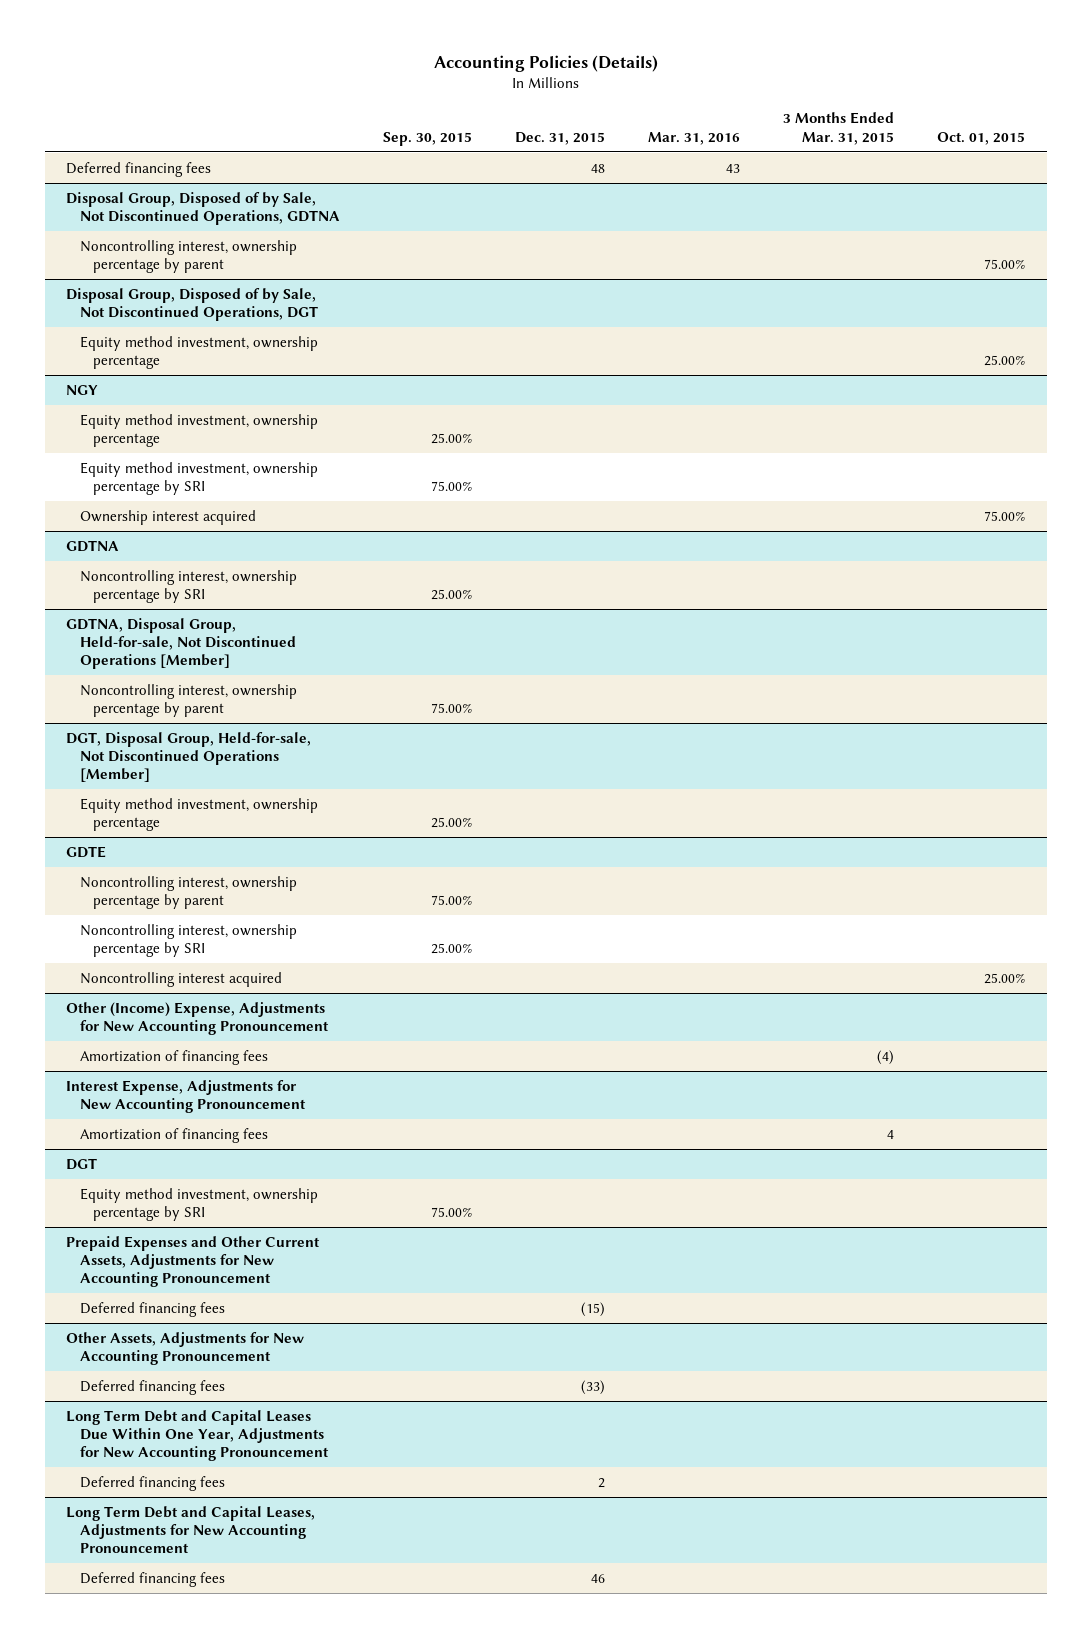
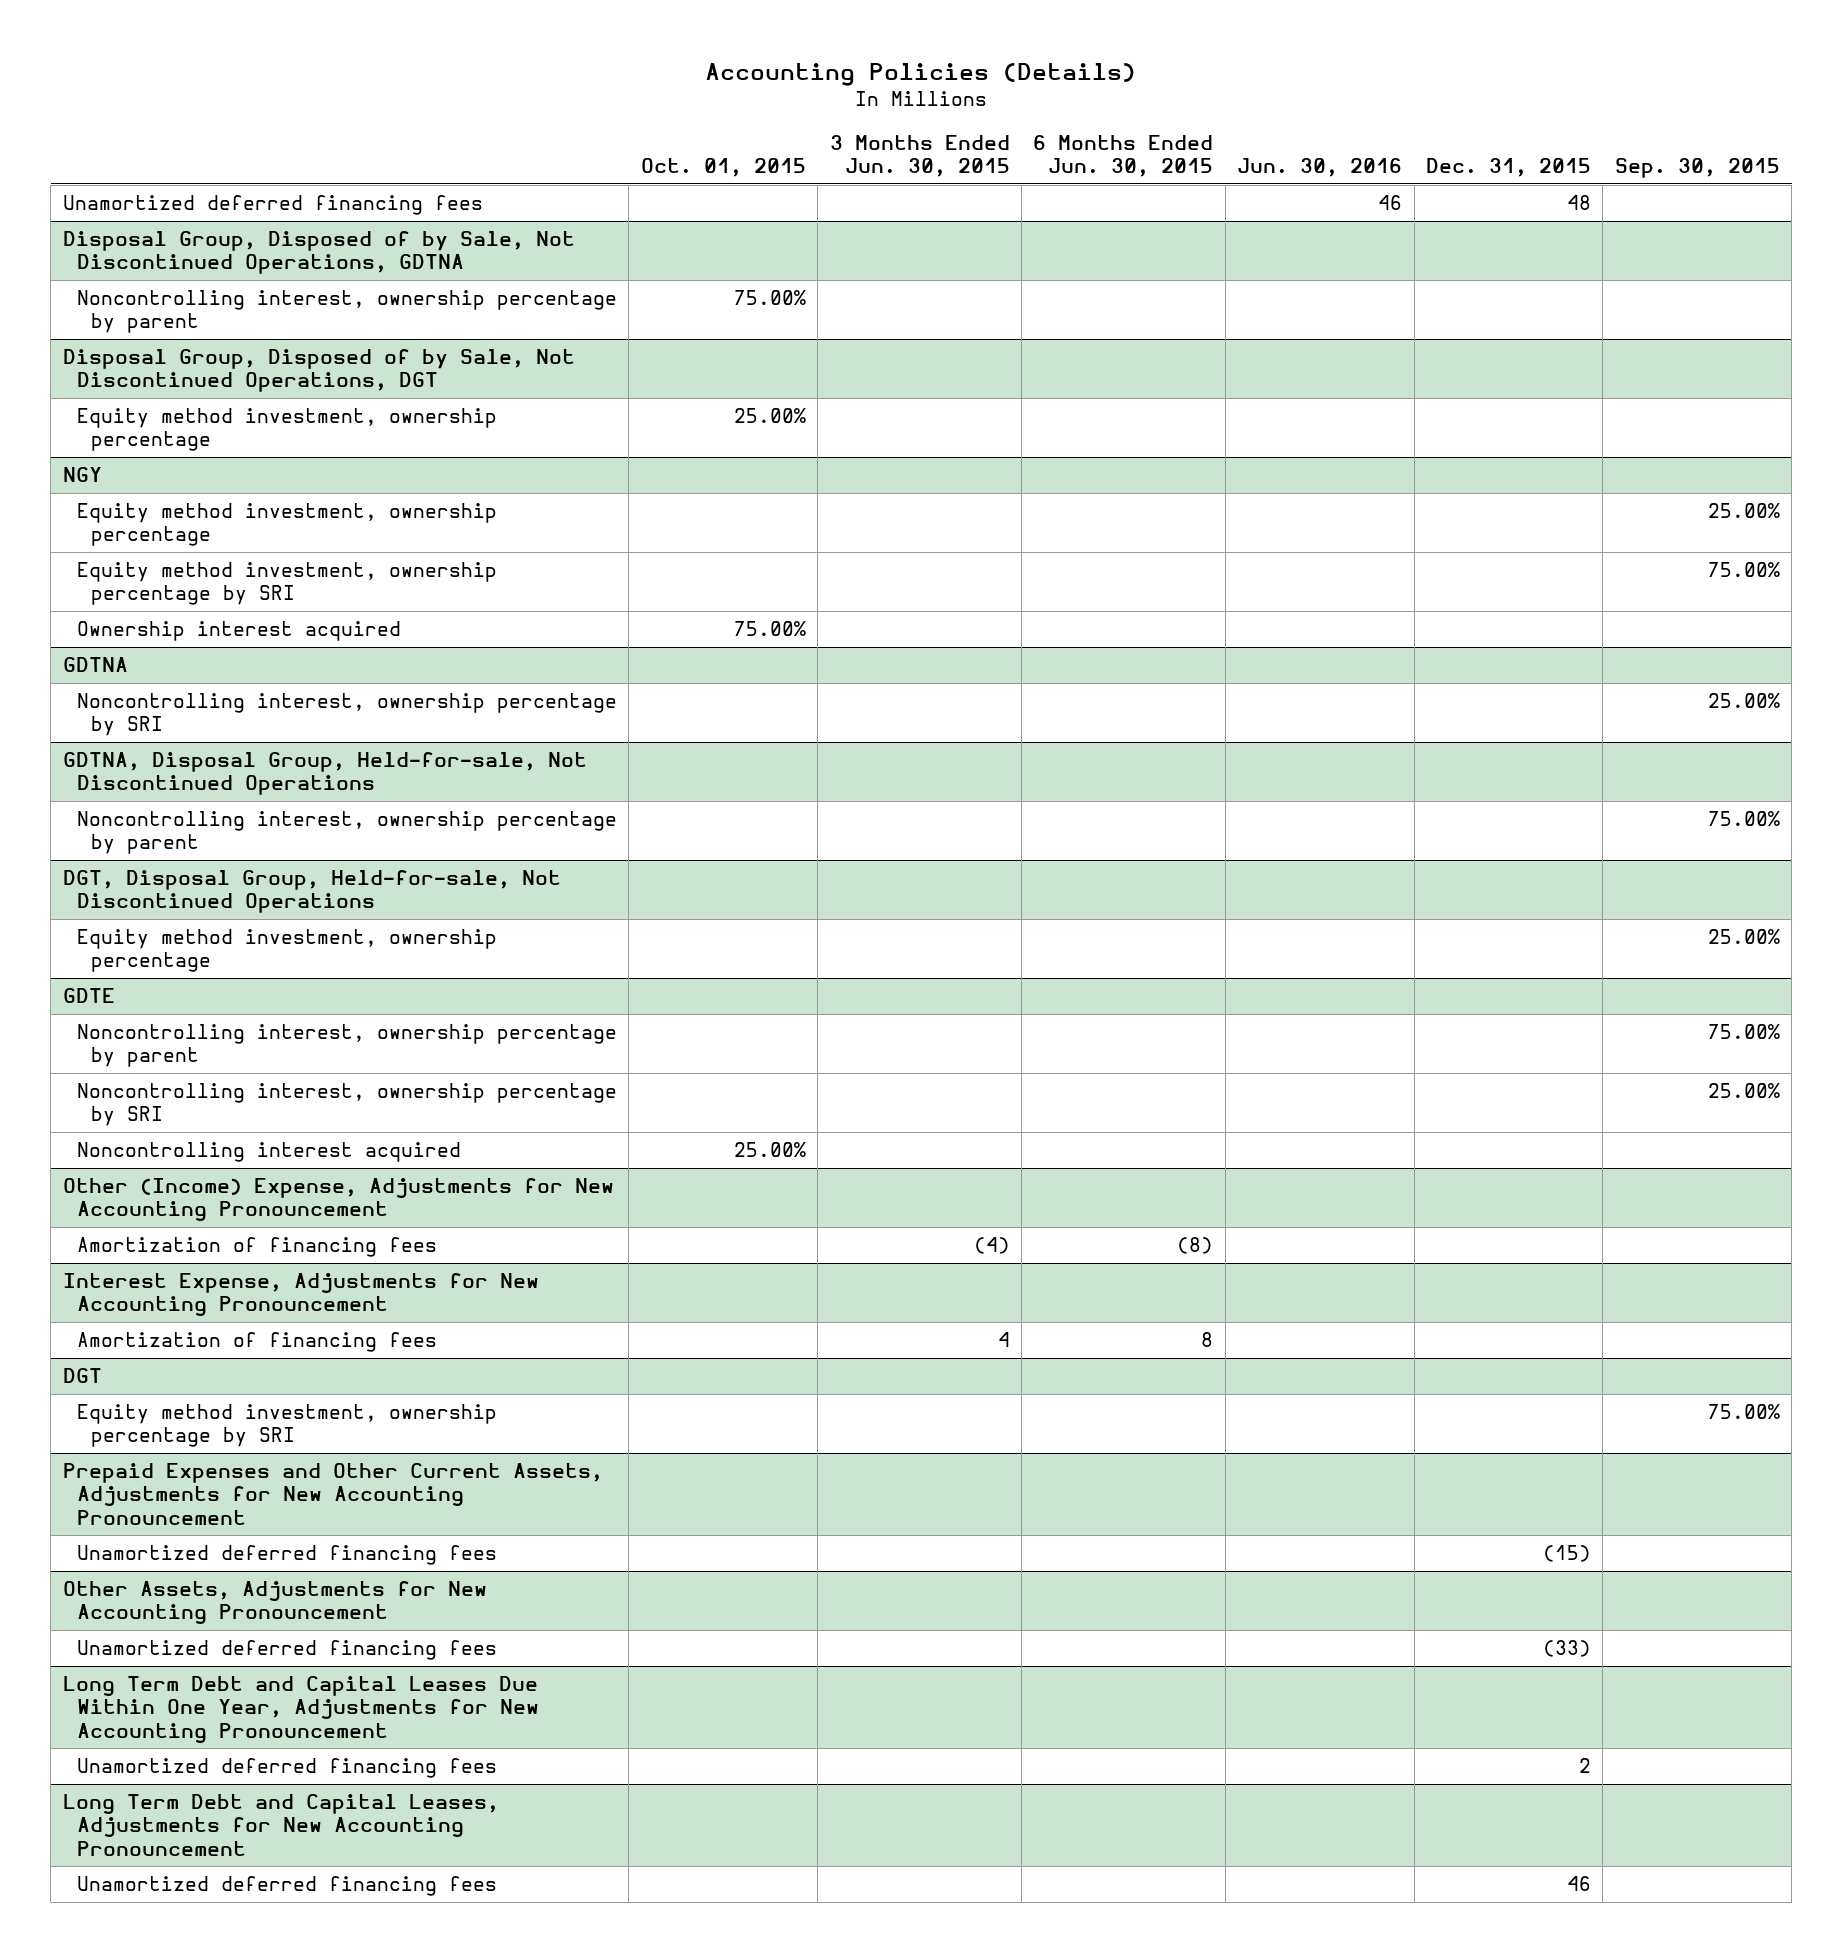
- | Sep. 30, 2015 | Dec. 31, 2015 | Mar. 31, 2016 | 3 Months Ended Mar. 31, 2015 | Oct. 01, 2015
+ | Oct. 01, 2015 | 3 Months Ended Jun. 30, 2015 | 6 Months Ended Jun. 30, 2015 | Jun. 30, 2016 | Dec. 31, 2015 | Sep. 30, 2015
- Deferred financing fees | | 48 | 43 | |
+ Unamortized deferred financing fees | | | | 46 | 48 |
- GDTNA, Disposal Group, Held-for-sale, Not Discontinued Operations [Member]
+ GDTNA, Disposal Group, Held-for-sale, Not Discontinued Operations
- DGT, Disposal Group, Held-for-sale, Not Discontinued Operations [Member]
+ DGT, Disposal Group, Held-for-sale, Not Discontinued Operations
@ Prepaid Expenses and Other Current Assets, Adjustments for New Accounting Pronouncement
- Deferred financing fees | | (15) | | |
+ Unamortized deferred financing fees | | | | | (15) |
@ Other Assets, Adjustments for New Accounting Pronouncement
- Deferred financing fees | | (33) | | |
+ Unamortized deferred financing fees | | | | | (33) |
@ Long Term Debt and Capital Leases Due Within One Year, Adjustments for New Accounting Pronouncement
- Deferred financing fees | | 2 | | |
+ Unamortized deferred financing fees | | | | | 2 |
@ Long Term Debt and Capital Leases, Adjustments for New Accounting Pronouncement
- Deferred financing fees | | 46 | | |
+ Unamortized deferred financing fees | | | | | 46 |

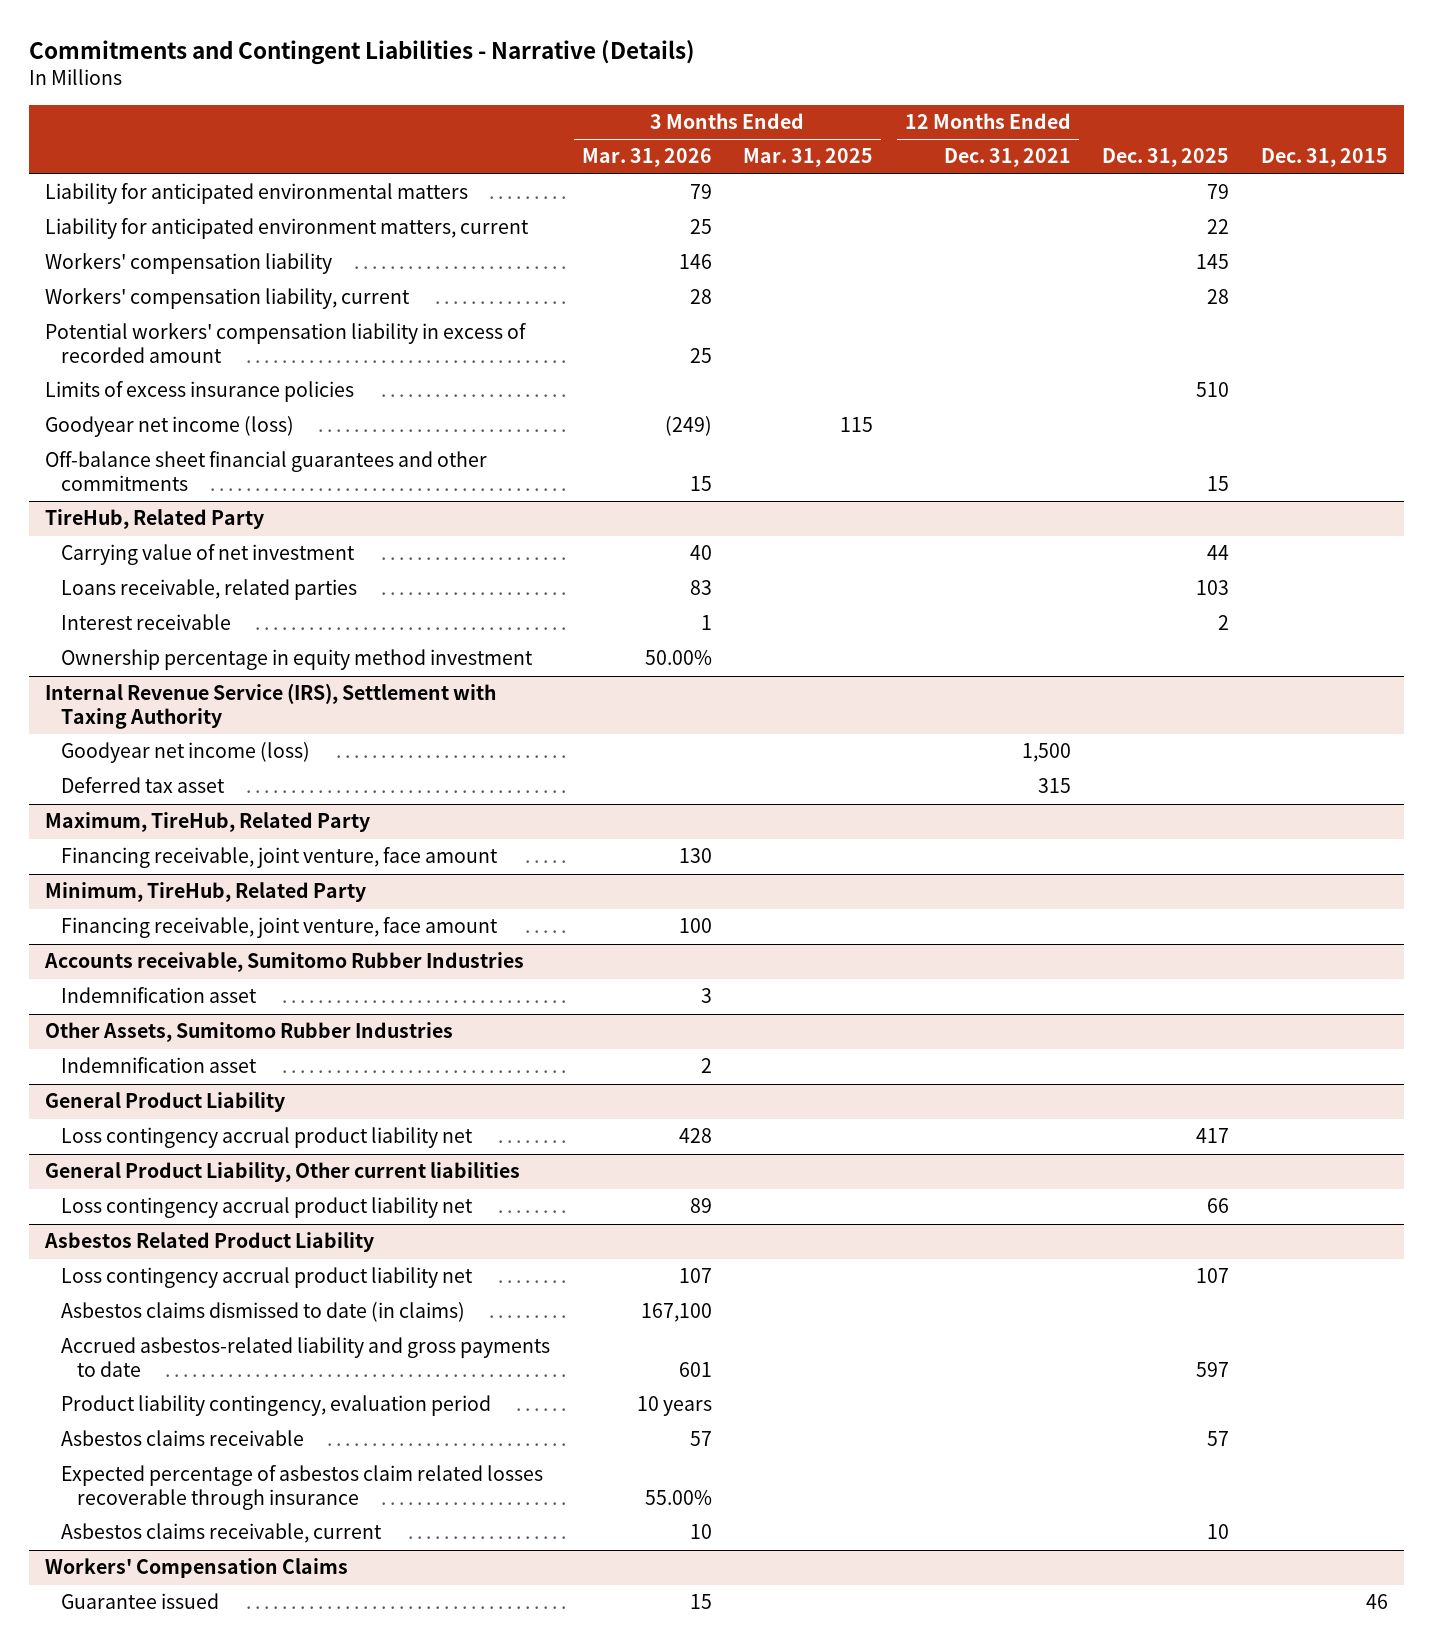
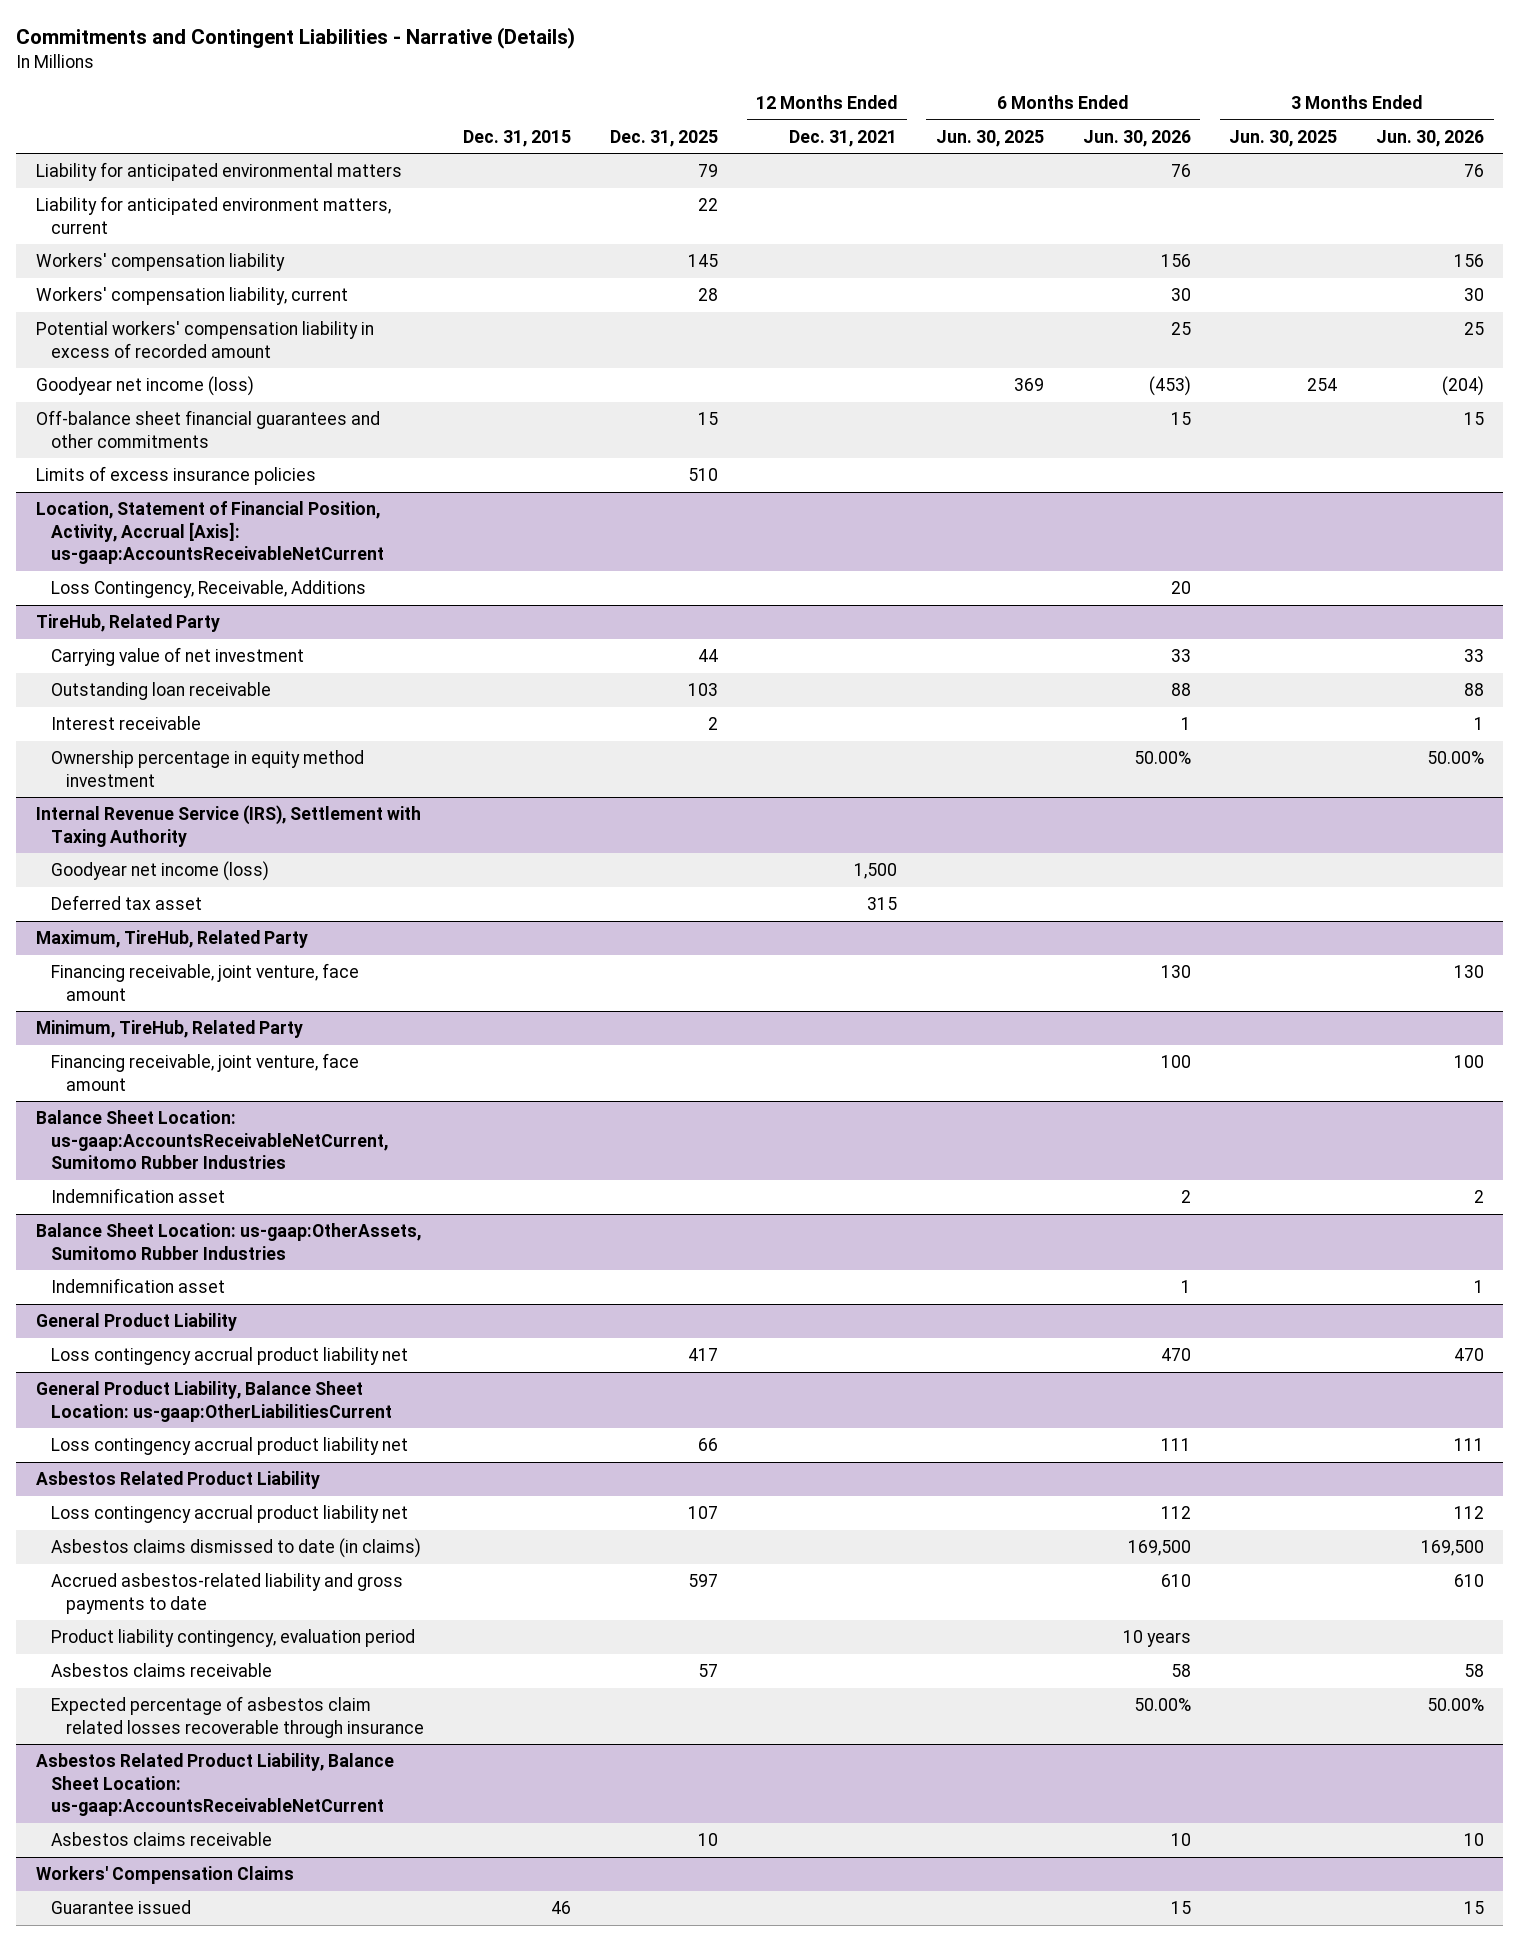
- | 3 Months Ended Mar. 31, 2026 | 3 Months Ended Mar. 31, 2025 | 12 Months Ended Dec. 31, 2021 | Dec. 31, 2025 | Dec. 31, 2015
+ | Dec. 31, 2015 | Dec. 31, 2025 | 12 Months Ended Dec. 31, 2021 | 6 Months Ended Jun. 30, 2025 | 6 Months Ended Jun. 30, 2026 | 3 Months Ended Jun. 30, 2025 | 3 Months Ended Jun. 30, 2026
moved down: Limits of excess insurance policies | | 510 | | | | |
+ Location, Statement of Financial Position, Activity, Accrual [Axis]: us-gaap:AccountsReceivableNetCurrent
+ Loss Contingency, Receivable, Additions | | | | | 20 | |
@ TireHub, Related Party
- Loans receivable, related parties | 83 | | | 103 |
+ Outstanding loan receivable | | 103 | | | 88 | | 88
- Accounts receivable, Sumitomo Rubber Industries
- Indemnification asset | 3 | | | |
- Other Assets, Sumitomo Rubber Industries
- Indemnification asset | 2 | | | |
+ Balance Sheet Location: us-gaap:AccountsReceivableNetCurrent, Sumitomo Rubber Industries
+ Indemnification asset | | | | | 2 | | 2
+ Balance Sheet Location: us-gaap:OtherAssets, Sumitomo Rubber Industries
+ Indemnification asset | | | | | 1 | | 1
- General Product Liability, Other current liabilities
+ General Product Liability, Balance Sheet Location: us-gaap:OtherLiabilitiesCurrent
@ Asbestos Related Product Liability
- Asbestos claims receivable, current | 10 | | | 10 |
+ Asbestos Related Product Liability, Balance Sheet Location: us-gaap:AccountsReceivableNetCurrent
+ Asbestos claims receivable | | 10 | | | 10 | | 10

